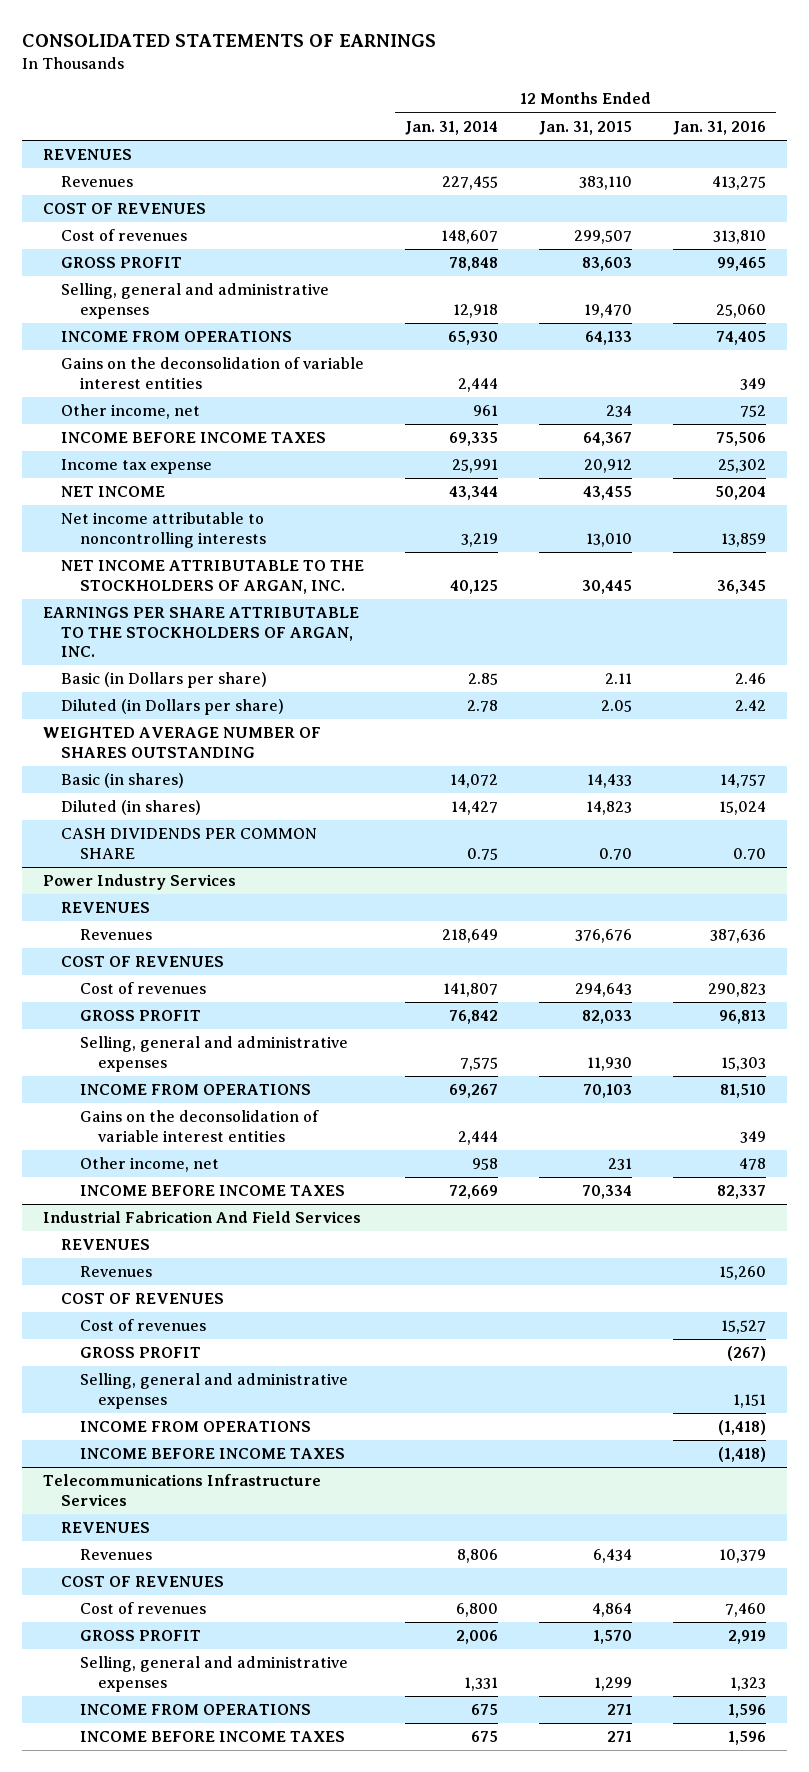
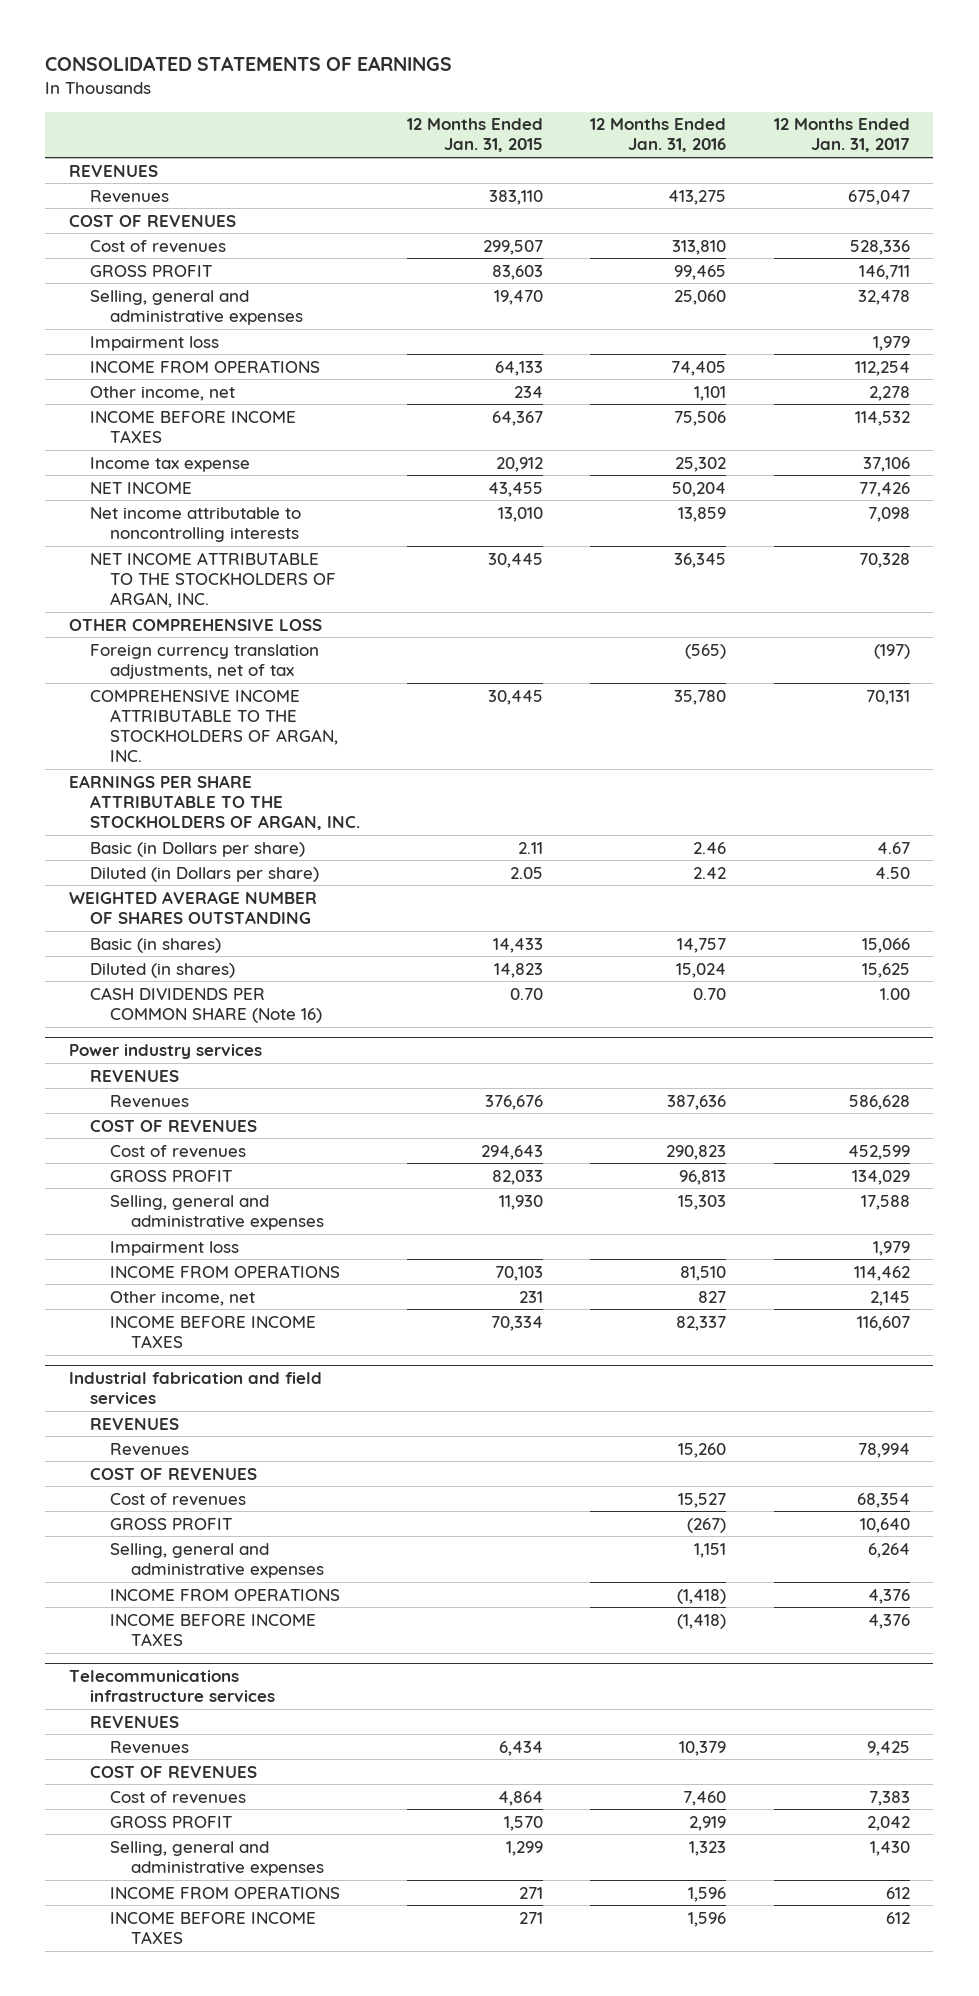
- | 12 Months Ended Jan. 31, 2014 | 12 Months Ended Jan. 31, 2015 | 12 Months Ended Jan. 31, 2016
+ | 12 Months Ended Jan. 31, 2015 | 12 Months Ended Jan. 31, 2016 | 12 Months Ended Jan. 31, 2017
+ Impairment loss | | | 1,979
- Gains on the deconsolidation of variable interest entities | 2,444 | | 349
- Other income, net | 961 | 234 | 752
+ Other income, net | 234 | 1,101 | 2,278
+ OTHER COMPREHENSIVE LOSS
+ Foreign currency translation adjustments, net of tax | | (565) | (197)
+ COMPREHENSIVE INCOME ATTRIBUTABLE TO THE STOCKHOLDERS OF ARGAN, INC. | 30,445 | 35,780 | 70,131
- CASH DIVIDENDS PER COMMON SHARE | 0.75 | 0.70 | 0.70
- Power Industry Services
+ CASH DIVIDENDS PER COMMON SHARE (Note 16) | 0.70 | 0.70 | 1.00
+ Power industry services
+ Impairment loss | | | 1,979
- Gains on the deconsolidation of variable interest entities | 2,444 | | 349
- Other income, net | 958 | 231 | 478
+ Other income, net | 231 | 827 | 2,145
- Industrial Fabrication And Field Services
+ Industrial fabrication and field services
- Telecommunications Infrastructure Services
+ Telecommunications infrastructure services

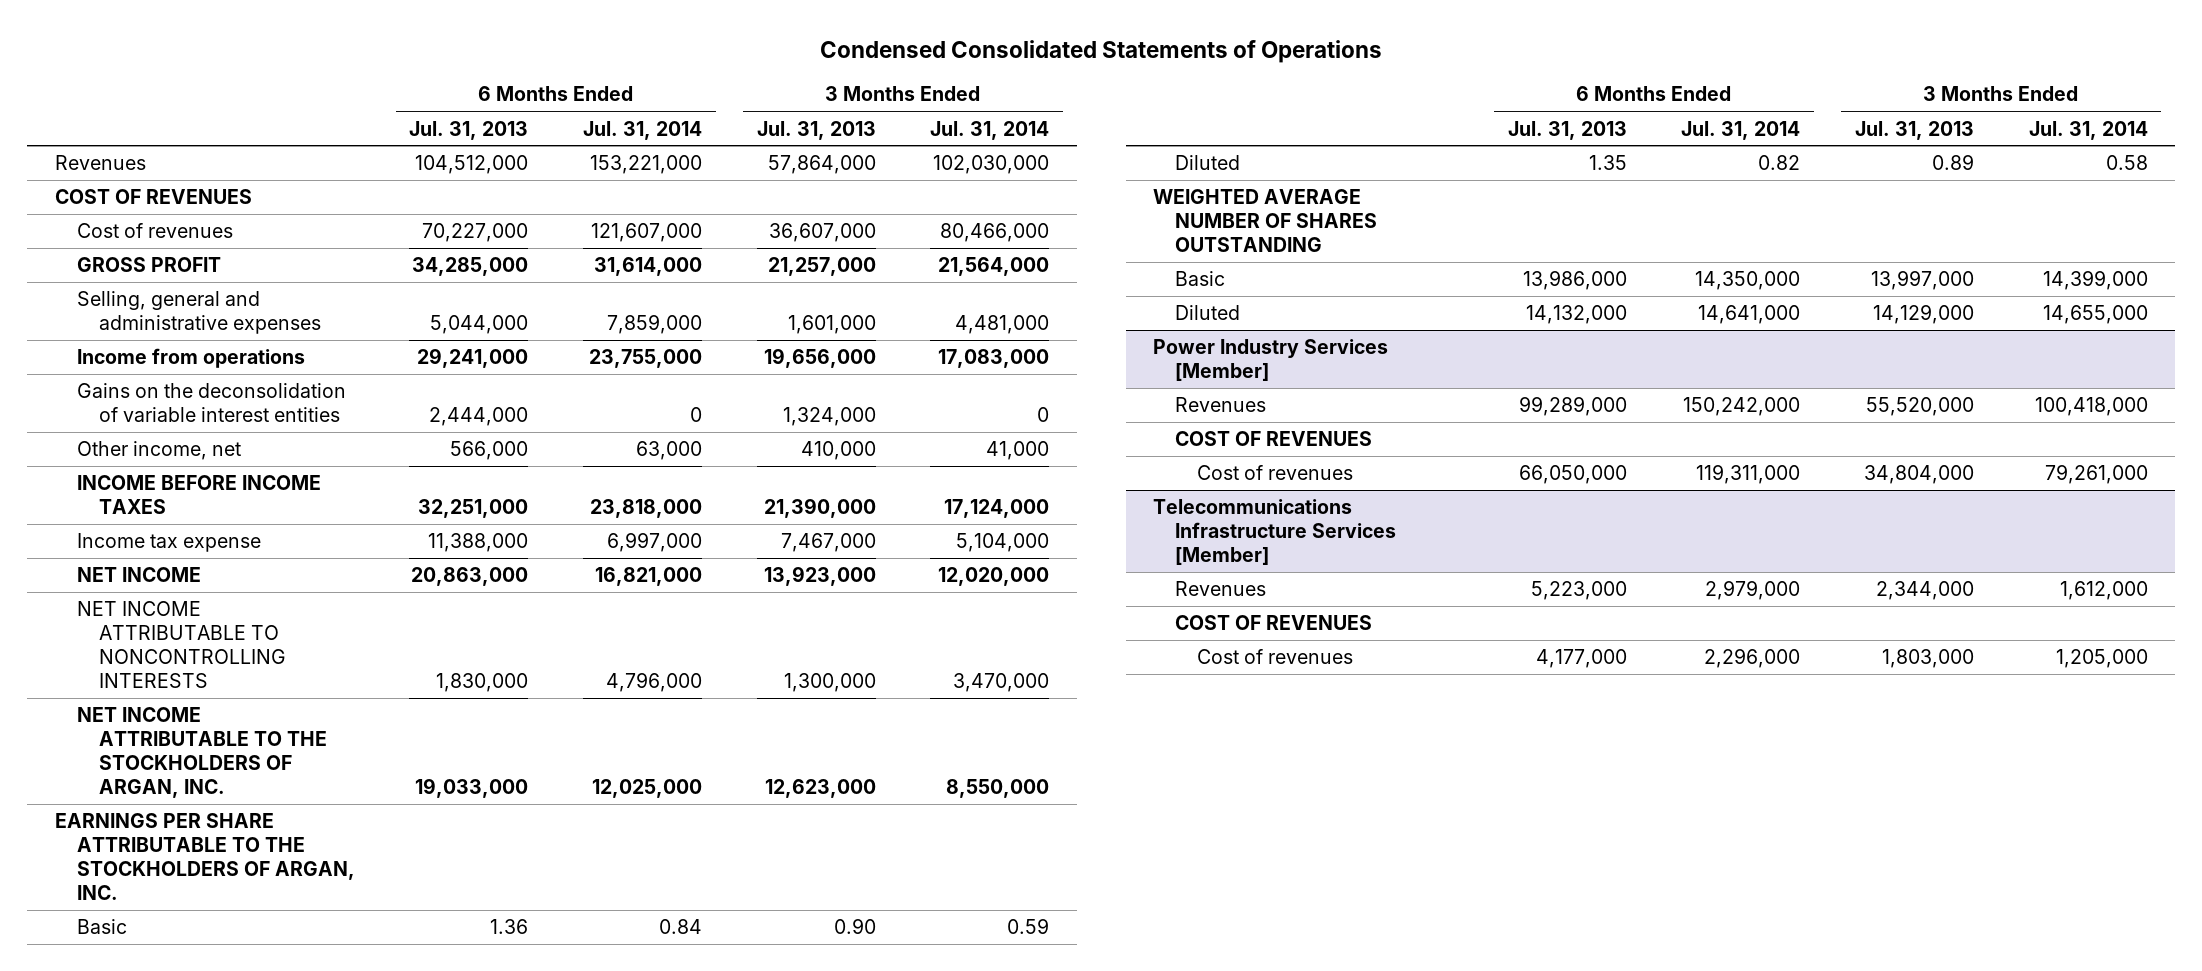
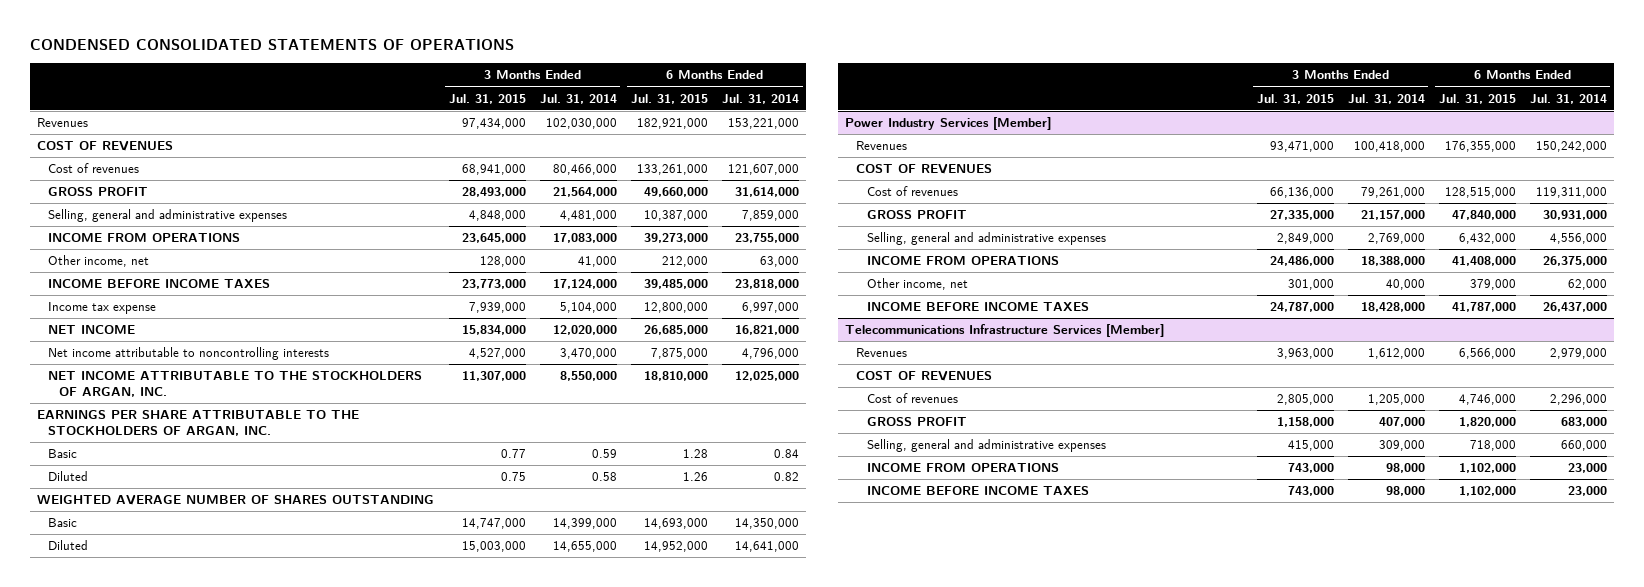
- Condensed Consolidated Statements of Operations
+ CONDENSED CONSOLIDATED STATEMENTS OF OPERATIONS
- | 6 Months Ended Jul. 31, 2013 | 6 Months Ended Jul. 31, 2014 | 3 Months Ended Jul. 31, 2013 | 3 Months Ended Jul. 31, 2014
+ | 3 Months Ended Jul. 31, 2015 | 3 Months Ended Jul. 31, 2014 | 6 Months Ended Jul. 31, 2015 | 6 Months Ended Jul. 31, 2014
- Income from operations | 29,241,000 | 23,755,000 | 19,656,000 | 17,083,000
- Gains on the deconsolidation of variable interest entities | 2,444,000 | 0 | 1,324,000 | 0
+ INCOME FROM OPERATIONS | 23,645,000 | 17,083,000 | 39,273,000 | 23,755,000
- NET INCOME ATTRIBUTABLE TO NONCONTROLLING INTERESTS | 1,830,000 | 4,796,000 | 1,300,000 | 3,470,000
+ Net income attributable to noncontrolling interests | 4,527,000 | 3,470,000 | 7,875,000 | 4,796,000
@ Power Industry Services [Member]
+ GROSS PROFIT | 27,335,000 | 21,157,000 | 47,840,000 | 30,931,000
+ Selling, general and administrative expenses | 2,849,000 | 2,769,000 | 6,432,000 | 4,556,000
+ INCOME FROM OPERATIONS | 24,486,000 | 18,388,000 | 41,408,000 | 26,375,000
+ Other income, net | 301,000 | 40,000 | 379,000 | 62,000
+ INCOME BEFORE INCOME TAXES | 24,787,000 | 18,428,000 | 41,787,000 | 26,437,000
@ Telecommunications Infrastructure Services [Member]
+ GROSS PROFIT | 1,158,000 | 407,000 | 1,820,000 | 683,000
+ Selling, general and administrative expenses | 415,000 | 309,000 | 718,000 | 660,000
+ INCOME FROM OPERATIONS | 743,000 | 98,000 | 1,102,000 | 23,000
+ INCOME BEFORE INCOME TAXES | 743,000 | 98,000 | 1,102,000 | 23,000

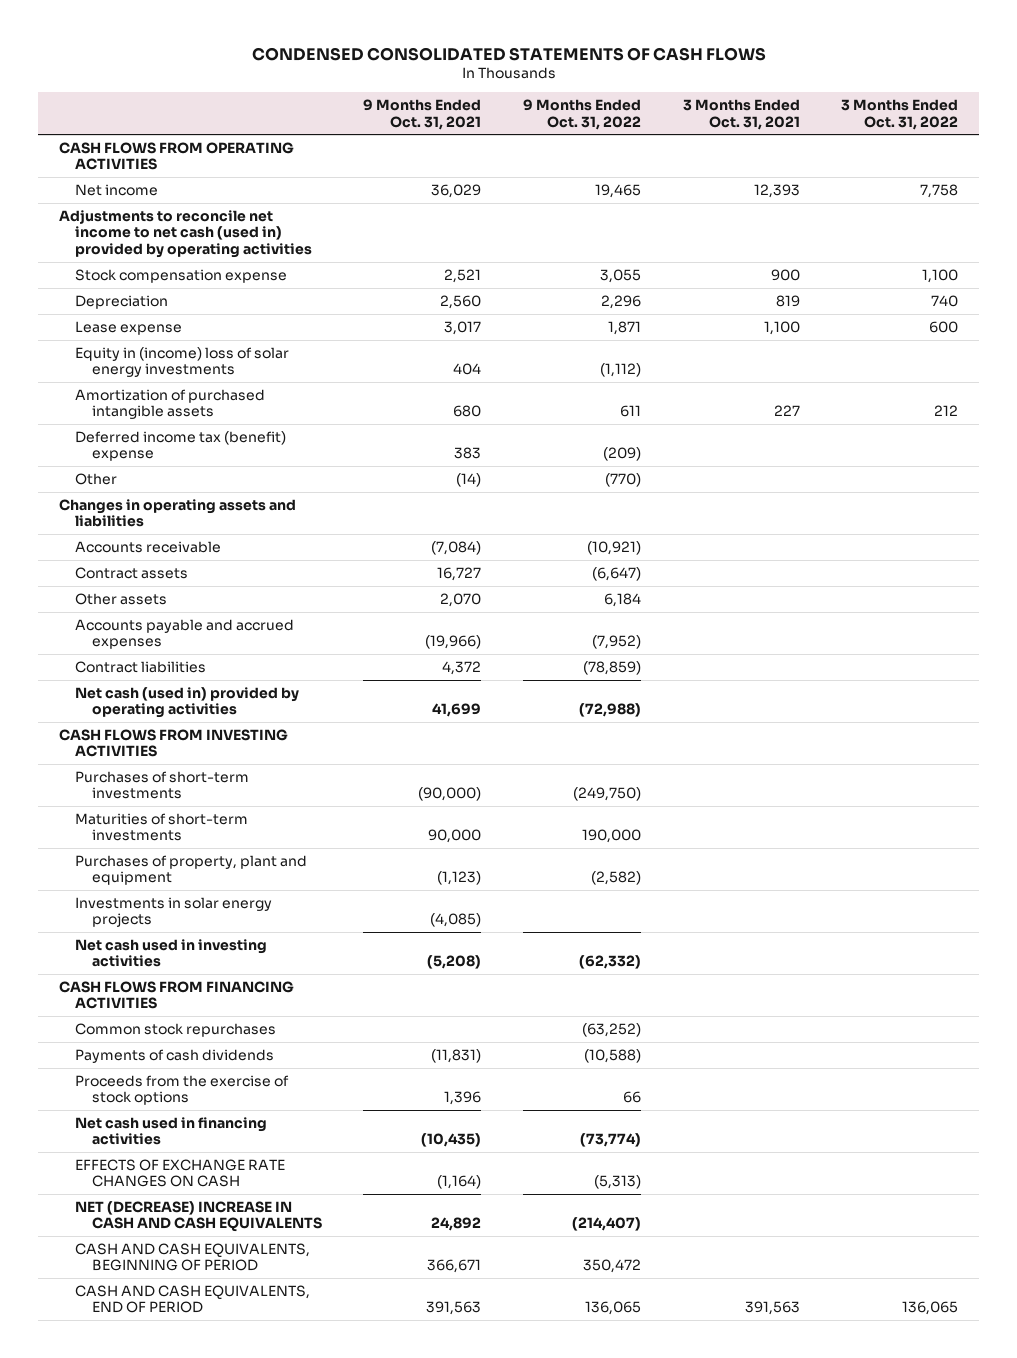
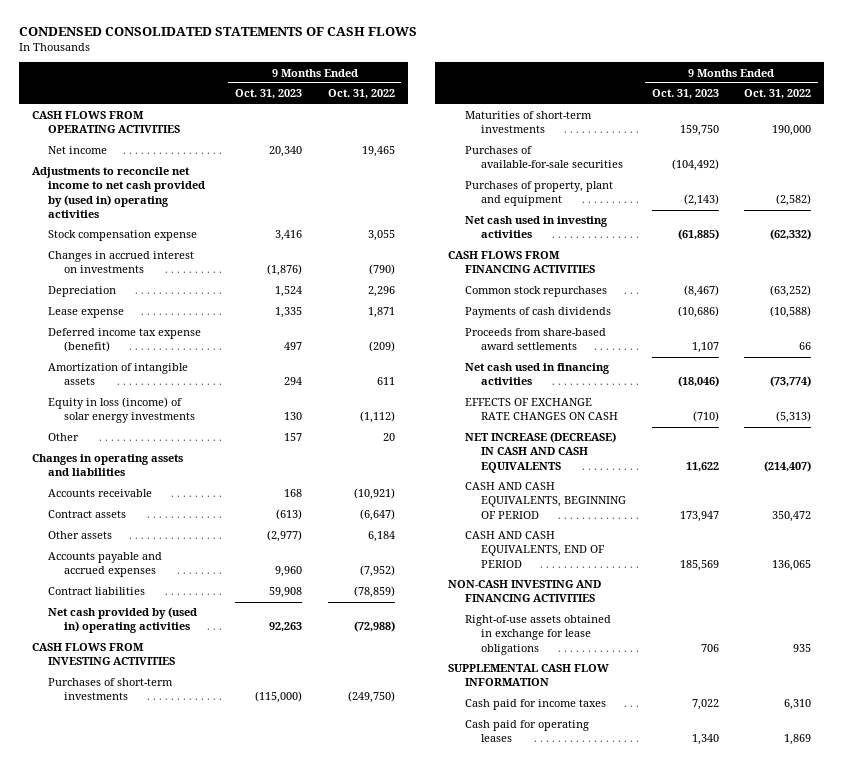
- | 9 Months Ended Oct. 31, 2021 | 9 Months Ended Oct. 31, 2022 | 3 Months Ended Oct. 31, 2021 | 3 Months Ended Oct. 31, 2022
+ | 9 Months Ended Oct. 31, 2023 | 9 Months Ended Oct. 31, 2022
- Adjustments to reconcile net income to net cash (used in) provided by operating activities
+ Adjustments to reconcile net income to net cash provided by (used in) operating activities
+ Changes in accrued interest on investments | (1,876) | (790)
- Equity in (income) loss of solar energy investments | 404 | (1,112) | |
- Amortization of purchased intangible assets | 680 | 611 | 227 | 212
- Deferred income tax (benefit) expense | 383 | (209) | |
- Other | (14) | (770) | |
+ Deferred income tax expense (benefit) | 497 | (209)
+ Amortization of intangible assets | 294 | 611
+ Equity in loss (income) of solar energy investments | 130 | (1,112)
+ Other | 157 | 20
- Net cash (used in) provided by operating activities | 41,699 | (72,988) | |
+ Net cash provided by (used in) operating activities | 92,263 | (72,988)
+ Purchases of available-for-sale securities | (104,492) |
- Investments in solar energy projects | (4,085) | | |
- Proceeds from the exercise of stock options | 1,396 | 66 | |
+ Proceeds from share-based award settlements | 1,107 | 66
- NET (DECREASE) INCREASE IN CASH AND CASH EQUIVALENTS | 24,892 | (214,407) | |
+ NET INCREASE (DECREASE) IN CASH AND CASH EQUIVALENTS | 11,622 | (214,407)
+ NON-CASH INVESTING AND FINANCING ACTIVITIES
+ Right-of-use assets obtained in exchange for lease obligations | 706 | 935
+ SUPPLEMENTAL CASH FLOW INFORMATION
+ Cash paid for income taxes | 7,022 | 6,310
+ Cash paid for operating leases | 1,340 | 1,869

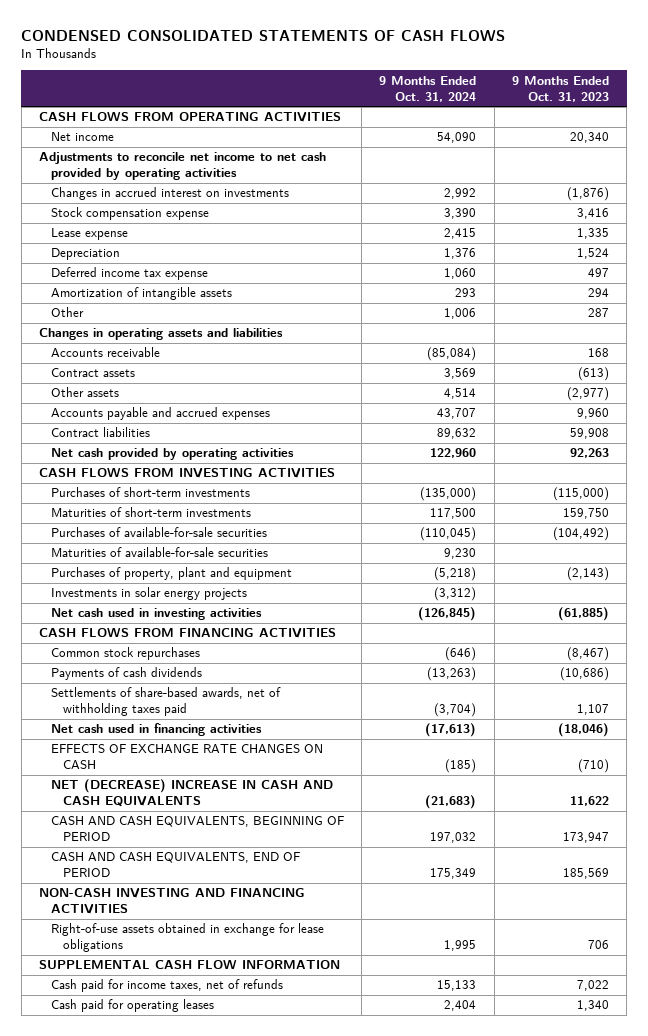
- | 9 Months Ended Oct. 31, 2023 | 9 Months Ended Oct. 31, 2022
+ | 9 Months Ended Oct. 31, 2024 | 9 Months Ended Oct. 31, 2023
- Adjustments to reconcile net income to net cash provided by (used in) operating activities
+ Adjustments to reconcile net income to net cash provided by operating activities
moved down: Stock compensation expense | 3,390 | 3,416
- Deferred income tax expense (benefit) | 497 | (209)
moved down: Depreciation | 1,376 | 1,524
+ Deferred income tax expense | 1,060 | 497
- Equity in loss (income) of solar energy investments | 130 | (1,112)
- Other | 157 | 20
+ Other | 1,006 | 287
- Net cash provided by (used in) operating activities | 92,263 | (72,988)
+ Net cash provided by operating activities | 122,960 | 92,263
+ Maturities of available-for-sale securities | 9,230 |
+ Investments in solar energy projects | (3,312) |
- Proceeds from share-based award settlements | 1,107 | 66
+ Settlements of share-based awards, net of withholding taxes paid | (3,704) | 1,107
- NET INCREASE (DECREASE) IN CASH AND CASH EQUIVALENTS | 11,622 | (214,407)
+ NET (DECREASE) INCREASE IN CASH AND CASH EQUIVALENTS | (21,683) | 11,622
- Cash paid for income taxes | 7,022 | 6,310
+ Cash paid for income taxes, net of refunds | 15,133 | 7,022

